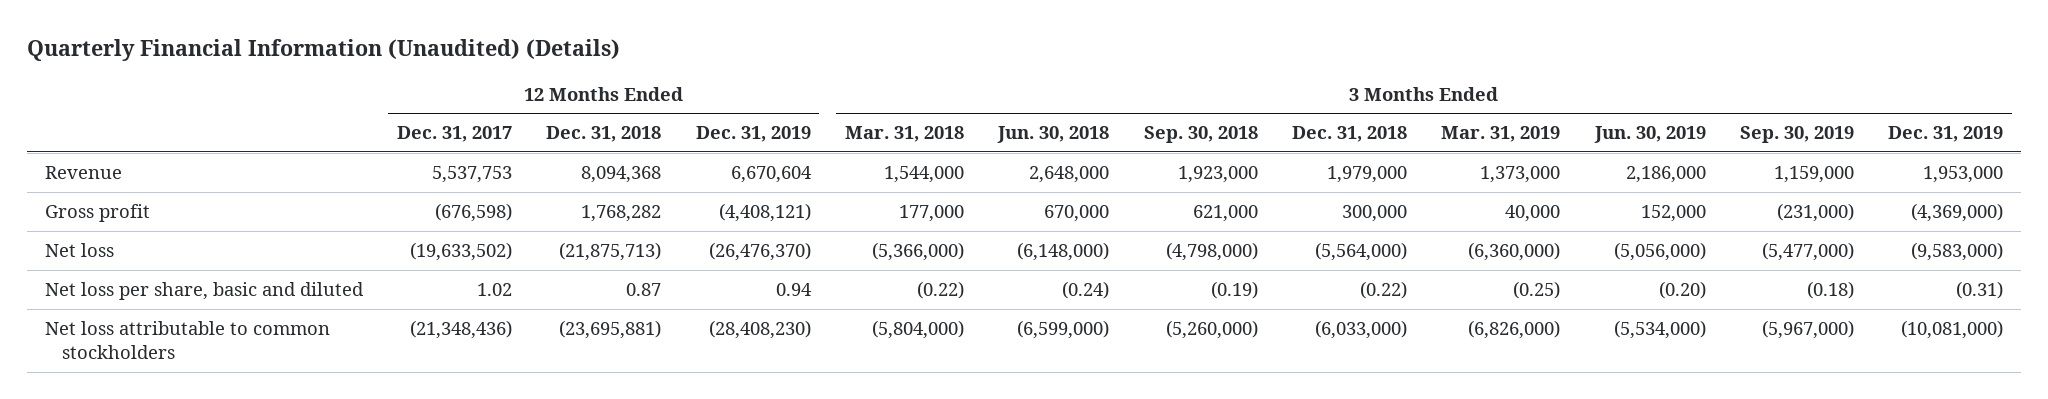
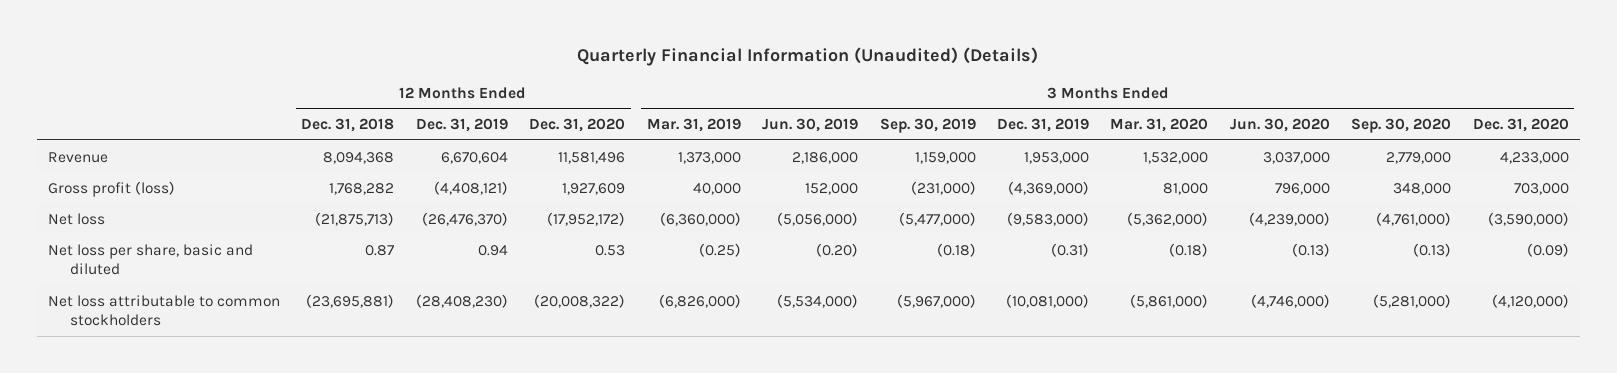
- | 12 Months Ended Dec. 31, 2017 | 12 Months Ended Dec. 31, 2018 | 12 Months Ended Dec. 31, 2019 | 3 Months Ended Mar. 31, 2018 | 3 Months Ended Jun. 30, 2018 | 3 Months Ended Sep. 30, 2018 | 3 Months Ended Dec. 31, 2018 | 3 Months Ended Mar. 31, 2019 | 3 Months Ended Jun. 30, 2019 | 3 Months Ended Sep. 30, 2019 | 3 Months Ended Dec. 31, 2019
+ | 12 Months Ended Dec. 31, 2018 | 12 Months Ended Dec. 31, 2019 | 12 Months Ended Dec. 31, 2020 | 3 Months Ended Mar. 31, 2019 | 3 Months Ended Jun. 30, 2019 | 3 Months Ended Sep. 30, 2019 | 3 Months Ended Dec. 31, 2019 | 3 Months Ended Mar. 31, 2020 | 3 Months Ended Jun. 30, 2020 | 3 Months Ended Sep. 30, 2020 | 3 Months Ended Dec. 31, 2020
- Gross profit | (676,598) | 1,768,282 | (4,408,121) | 177,000 | 670,000 | 621,000 | 300,000 | 40,000 | 152,000 | (231,000) | (4,369,000)
+ Gross profit (loss) | 1,768,282 | (4,408,121) | 1,927,609 | 40,000 | 152,000 | (231,000) | (4,369,000) | 81,000 | 796,000 | 348,000 | 703,000

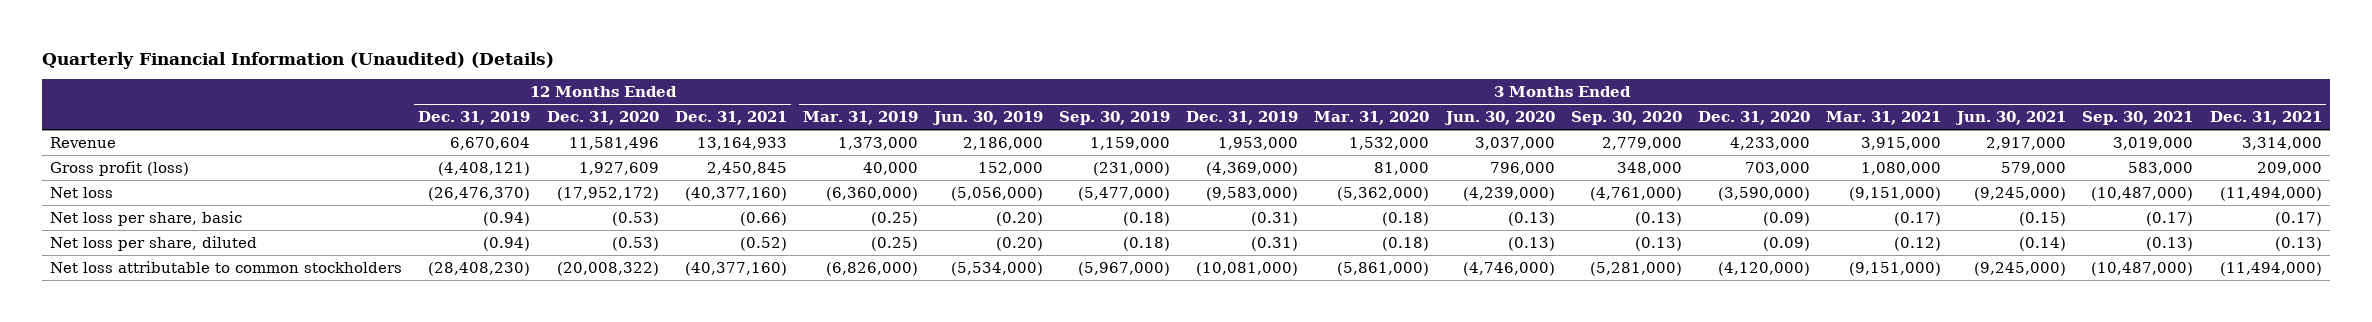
- | 12 Months Ended Dec. 31, 2018 | 12 Months Ended Dec. 31, 2019 | 12 Months Ended Dec. 31, 2020 | 3 Months Ended Mar. 31, 2019 | 3 Months Ended Jun. 30, 2019 | 3 Months Ended Sep. 30, 2019 | 3 Months Ended Dec. 31, 2019 | 3 Months Ended Mar. 31, 2020 | 3 Months Ended Jun. 30, 2020 | 3 Months Ended Sep. 30, 2020 | 3 Months Ended Dec. 31, 2020
+ | 12 Months Ended Dec. 31, 2019 | 12 Months Ended Dec. 31, 2020 | 12 Months Ended Dec. 31, 2021 | 3 Months Ended Mar. 31, 2019 | 3 Months Ended Jun. 30, 2019 | 3 Months Ended Sep. 30, 2019 | 3 Months Ended Dec. 31, 2019 | 3 Months Ended Mar. 31, 2020 | 3 Months Ended Jun. 30, 2020 | 3 Months Ended Sep. 30, 2020 | 3 Months Ended Dec. 31, 2020 | 3 Months Ended Mar. 31, 2021 | 3 Months Ended Jun. 30, 2021 | 3 Months Ended Sep. 30, 2021 | 3 Months Ended Dec. 31, 2021
- Net loss per share, basic and diluted | 0.87 | 0.94 | 0.53 | (0.25) | (0.20) | (0.18) | (0.31) | (0.18) | (0.13) | (0.13) | (0.09)
+ Net loss per share, basic | (0.94) | (0.53) | (0.66) | (0.25) | (0.20) | (0.18) | (0.31) | (0.18) | (0.13) | (0.13) | (0.09) | (0.17) | (0.15) | (0.17) | (0.17)
+ Net loss per share, diluted | (0.94) | (0.53) | (0.52) | (0.25) | (0.20) | (0.18) | (0.31) | (0.18) | (0.13) | (0.13) | (0.09) | (0.12) | (0.14) | (0.13) | (0.13)

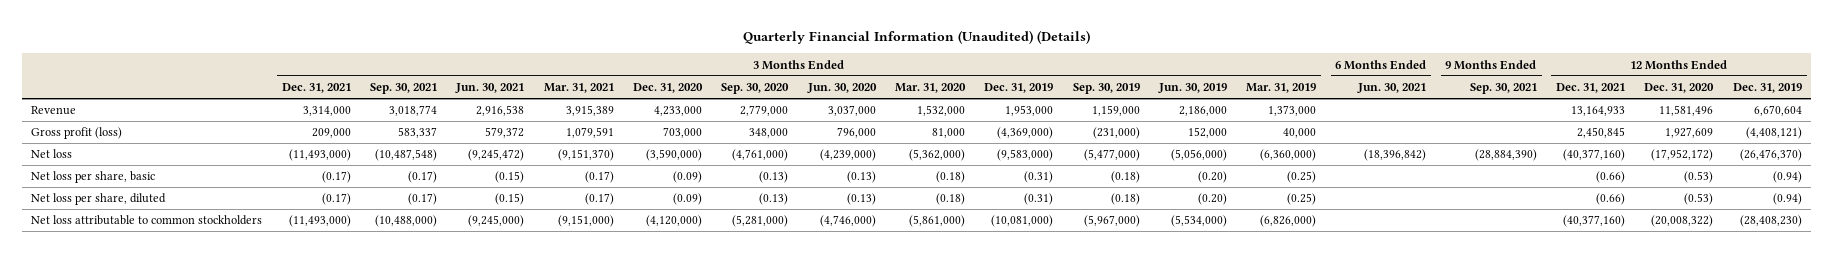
- | 12 Months Ended Dec. 31, 2019 | 12 Months Ended Dec. 31, 2020 | 12 Months Ended Dec. 31, 2021 | 3 Months Ended Mar. 31, 2019 | 3 Months Ended Jun. 30, 2019 | 3 Months Ended Sep. 30, 2019 | 3 Months Ended Dec. 31, 2019 | 3 Months Ended Mar. 31, 2020 | 3 Months Ended Jun. 30, 2020 | 3 Months Ended Sep. 30, 2020 | 3 Months Ended Dec. 31, 2020 | 3 Months Ended Mar. 31, 2021 | 3 Months Ended Jun. 30, 2021 | 3 Months Ended Sep. 30, 2021 | 3 Months Ended Dec. 31, 2021
+ | 3 Months Ended Dec. 31, 2021 | 3 Months Ended Sep. 30, 2021 | 3 Months Ended Jun. 30, 2021 | 3 Months Ended Mar. 31, 2021 | 3 Months Ended Dec. 31, 2020 | 3 Months Ended Sep. 30, 2020 | 3 Months Ended Jun. 30, 2020 | 3 Months Ended Mar. 31, 2020 | 3 Months Ended Dec. 31, 2019 | 3 Months Ended Sep. 30, 2019 | 3 Months Ended Jun. 30, 2019 | 3 Months Ended Mar. 31, 2019 | 6 Months Ended Jun. 30, 2021 | 9 Months Ended Sep. 30, 2021 | 12 Months Ended Dec. 31, 2021 | 12 Months Ended Dec. 31, 2020 | 12 Months Ended Dec. 31, 2019
- Revenue | 6,670,604 | 11,581,496 | 13,164,933 | 1,373,000 | 2,186,000 | 1,159,000 | 1,953,000 | 1,532,000 | 3,037,000 | 2,779,000 | 4,233,000 | 3,915,000 | 2,917,000 | 3,019,000 | 3,314,000
- Gross profit (loss) | (4,408,121) | 1,927,609 | 2,450,845 | 40,000 | 152,000 | (231,000) | (4,369,000) | 81,000 | 796,000 | 348,000 | 703,000 | 1,080,000 | 579,000 | 583,000 | 209,000
- Net loss | (26,476,370) | (17,952,172) | (40,377,160) | (6,360,000) | (5,056,000) | (5,477,000) | (9,583,000) | (5,362,000) | (4,239,000) | (4,761,000) | (3,590,000) | (9,151,000) | (9,245,000) | (10,487,000) | (11,494,000)
+ Revenue | 3,314,000 | 3,018,774 | 2,916,538 | 3,915,389 | 4,233,000 | 2,779,000 | 3,037,000 | 1,532,000 | 1,953,000 | 1,159,000 | 2,186,000 | 1,373,000 | | | 13,164,933 | 11,581,496 | 6,670,604
+ Gross profit (loss) | 209,000 | 583,337 | 579,372 | 1,079,591 | 703,000 | 348,000 | 796,000 | 81,000 | (4,369,000) | (231,000) | 152,000 | 40,000 | | | 2,450,845 | 1,927,609 | (4,408,121)
+ Net loss | (11,493,000) | (10,487,548) | (9,245,472) | (9,151,370) | (3,590,000) | (4,761,000) | (4,239,000) | (5,362,000) | (9,583,000) | (5,477,000) | (5,056,000) | (6,360,000) | (18,396,842) | (28,884,390) | (40,377,160) | (17,952,172) | (26,476,370)
- Net loss per share, diluted | (0.94) | (0.53) | (0.52) | (0.25) | (0.20) | (0.18) | (0.31) | (0.18) | (0.13) | (0.13) | (0.09) | (0.12) | (0.14) | (0.13) | (0.13)
- Net loss attributable to common stockholders | (28,408,230) | (20,008,322) | (40,377,160) | (6,826,000) | (5,534,000) | (5,967,000) | (10,081,000) | (5,861,000) | (4,746,000) | (5,281,000) | (4,120,000) | (9,151,000) | (9,245,000) | (10,487,000) | (11,494,000)
+ Net loss per share, diluted | (0.17) | (0.17) | (0.15) | (0.17) | (0.09) | (0.13) | (0.13) | (0.18) | (0.31) | (0.18) | (0.20) | (0.25) | | | (0.66) | (0.53) | (0.94)
+ Net loss attributable to common stockholders | (11,493,000) | (10,488,000) | (9,245,000) | (9,151,000) | (4,120,000) | (5,281,000) | (4,746,000) | (5,861,000) | (10,081,000) | (5,967,000) | (5,534,000) | (6,826,000) | | | (40,377,160) | (20,008,322) | (28,408,230)

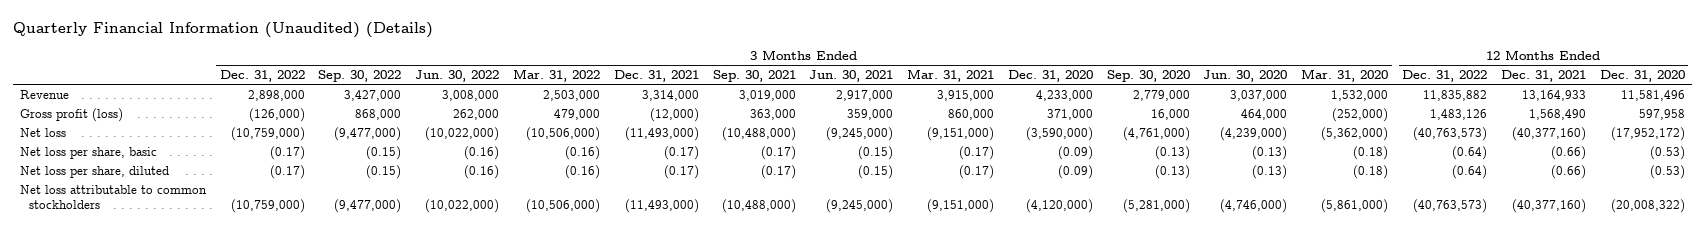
- | 3 Months Ended Dec. 31, 2021 | 3 Months Ended Sep. 30, 2021 | 3 Months Ended Jun. 30, 2021 | 3 Months Ended Mar. 31, 2021 | 3 Months Ended Dec. 31, 2020 | 3 Months Ended Sep. 30, 2020 | 3 Months Ended Jun. 30, 2020 | 3 Months Ended Mar. 31, 2020 | 3 Months Ended Dec. 31, 2019 | 3 Months Ended Sep. 30, 2019 | 3 Months Ended Jun. 30, 2019 | 3 Months Ended Mar. 31, 2019 | 6 Months Ended Jun. 30, 2021 | 9 Months Ended Sep. 30, 2021 | 12 Months Ended Dec. 31, 2021 | 12 Months Ended Dec. 31, 2020 | 12 Months Ended Dec. 31, 2019
+ | 3 Months Ended Dec. 31, 2022 | 3 Months Ended Sep. 30, 2022 | 3 Months Ended Jun. 30, 2022 | 3 Months Ended Mar. 31, 2022 | 3 Months Ended Dec. 31, 2021 | 3 Months Ended Sep. 30, 2021 | 3 Months Ended Jun. 30, 2021 | 3 Months Ended Mar. 31, 2021 | 3 Months Ended Dec. 31, 2020 | 3 Months Ended Sep. 30, 2020 | 3 Months Ended Jun. 30, 2020 | 3 Months Ended Mar. 31, 2020 | 12 Months Ended Dec. 31, 2022 | 12 Months Ended Dec. 31, 2021 | 12 Months Ended Dec. 31, 2020
- Revenue | 3,314,000 | 3,018,774 | 2,916,538 | 3,915,389 | 4,233,000 | 2,779,000 | 3,037,000 | 1,532,000 | 1,953,000 | 1,159,000 | 2,186,000 | 1,373,000 | | | 13,164,933 | 11,581,496 | 6,670,604
- Gross profit (loss) | 209,000 | 583,337 | 579,372 | 1,079,591 | 703,000 | 348,000 | 796,000 | 81,000 | (4,369,000) | (231,000) | 152,000 | 40,000 | | | 2,450,845 | 1,927,609 | (4,408,121)
- Net loss | (11,493,000) | (10,487,548) | (9,245,472) | (9,151,370) | (3,590,000) | (4,761,000) | (4,239,000) | (5,362,000) | (9,583,000) | (5,477,000) | (5,056,000) | (6,360,000) | (18,396,842) | (28,884,390) | (40,377,160) | (17,952,172) | (26,476,370)
+ Revenue | 2,898,000 | 3,427,000 | 3,008,000 | 2,503,000 | 3,314,000 | 3,019,000 | 2,917,000 | 3,915,000 | 4,233,000 | 2,779,000 | 3,037,000 | 1,532,000 | 11,835,882 | 13,164,933 | 11,581,496
+ Gross profit (loss) | (126,000) | 868,000 | 262,000 | 479,000 | (12,000) | 363,000 | 359,000 | 860,000 | 371,000 | 16,000 | 464,000 | (252,000) | 1,483,126 | 1,568,490 | 597,958
+ Net loss | (10,759,000) | (9,477,000) | (10,022,000) | (10,506,000) | (11,493,000) | (10,488,000) | (9,245,000) | (9,151,000) | (3,590,000) | (4,761,000) | (4,239,000) | (5,362,000) | (40,763,573) | (40,377,160) | (17,952,172)

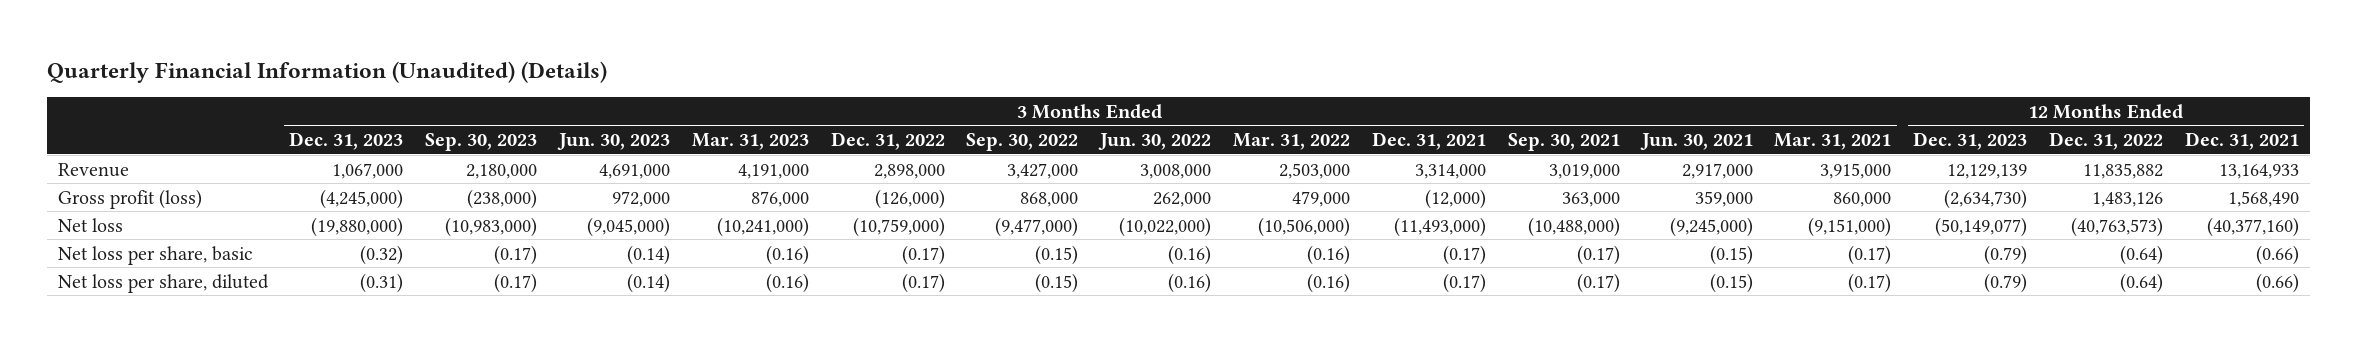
- | 3 Months Ended Dec. 31, 2022 | 3 Months Ended Sep. 30, 2022 | 3 Months Ended Jun. 30, 2022 | 3 Months Ended Mar. 31, 2022 | 3 Months Ended Dec. 31, 2021 | 3 Months Ended Sep. 30, 2021 | 3 Months Ended Jun. 30, 2021 | 3 Months Ended Mar. 31, 2021 | 3 Months Ended Dec. 31, 2020 | 3 Months Ended Sep. 30, 2020 | 3 Months Ended Jun. 30, 2020 | 3 Months Ended Mar. 31, 2020 | 12 Months Ended Dec. 31, 2022 | 12 Months Ended Dec. 31, 2021 | 12 Months Ended Dec. 31, 2020
+ | 3 Months Ended Dec. 31, 2023 | 3 Months Ended Sep. 30, 2023 | 3 Months Ended Jun. 30, 2023 | 3 Months Ended Mar. 31, 2023 | 3 Months Ended Dec. 31, 2022 | 3 Months Ended Sep. 30, 2022 | 3 Months Ended Jun. 30, 2022 | 3 Months Ended Mar. 31, 2022 | 3 Months Ended Dec. 31, 2021 | 3 Months Ended Sep. 30, 2021 | 3 Months Ended Jun. 30, 2021 | 3 Months Ended Mar. 31, 2021 | 12 Months Ended Dec. 31, 2023 | 12 Months Ended Dec. 31, 2022 | 12 Months Ended Dec. 31, 2021
- Net loss attributable to common stockholders | (10,759,000) | (9,477,000) | (10,022,000) | (10,506,000) | (11,493,000) | (10,488,000) | (9,245,000) | (9,151,000) | (4,120,000) | (5,281,000) | (4,746,000) | (5,861,000) | (40,763,573) | (40,377,160) | (20,008,322)

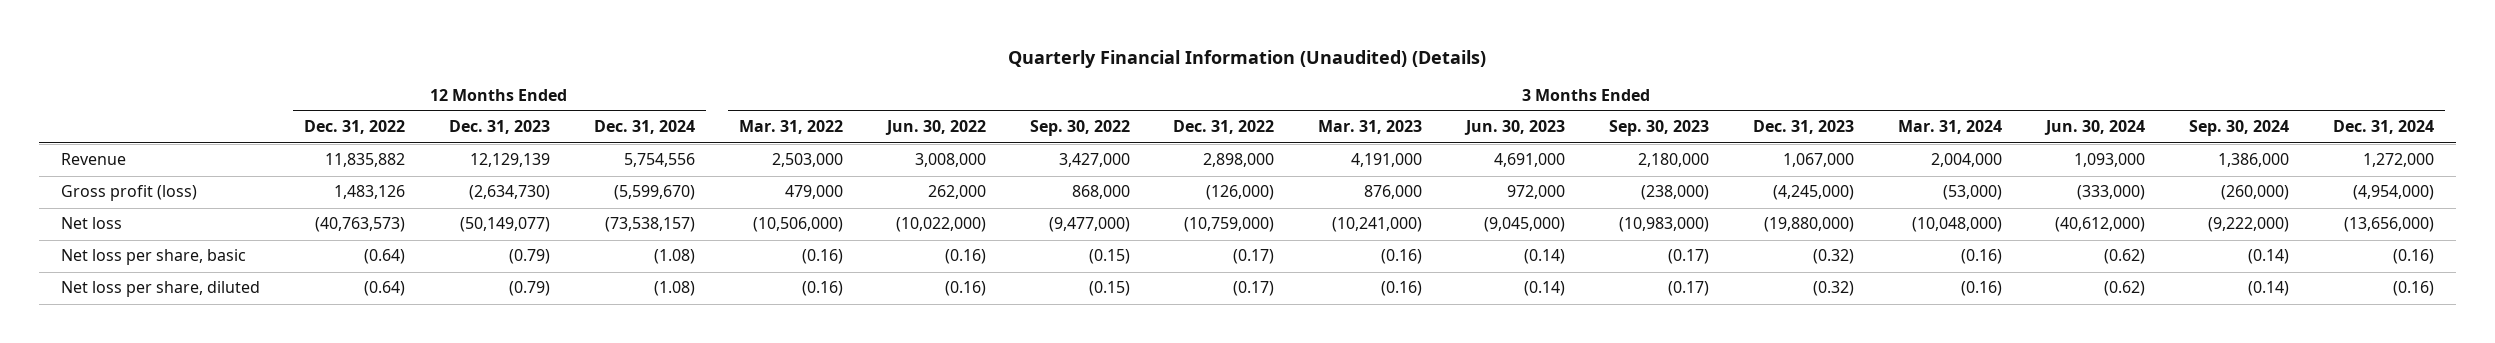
- | 3 Months Ended Dec. 31, 2023 | 3 Months Ended Sep. 30, 2023 | 3 Months Ended Jun. 30, 2023 | 3 Months Ended Mar. 31, 2023 | 3 Months Ended Dec. 31, 2022 | 3 Months Ended Sep. 30, 2022 | 3 Months Ended Jun. 30, 2022 | 3 Months Ended Mar. 31, 2022 | 3 Months Ended Dec. 31, 2021 | 3 Months Ended Sep. 30, 2021 | 3 Months Ended Jun. 30, 2021 | 3 Months Ended Mar. 31, 2021 | 12 Months Ended Dec. 31, 2023 | 12 Months Ended Dec. 31, 2022 | 12 Months Ended Dec. 31, 2021
+ | 12 Months Ended Dec. 31, 2022 | 12 Months Ended Dec. 31, 2023 | 12 Months Ended Dec. 31, 2024 | 3 Months Ended Mar. 31, 2022 | 3 Months Ended Jun. 30, 2022 | 3 Months Ended Sep. 30, 2022 | 3 Months Ended Dec. 31, 2022 | 3 Months Ended Mar. 31, 2023 | 3 Months Ended Jun. 30, 2023 | 3 Months Ended Sep. 30, 2023 | 3 Months Ended Dec. 31, 2023 | 3 Months Ended Mar. 31, 2024 | 3 Months Ended Jun. 30, 2024 | 3 Months Ended Sep. 30, 2024 | 3 Months Ended Dec. 31, 2024
- Net loss per share, diluted | (0.31) | (0.17) | (0.14) | (0.16) | (0.17) | (0.15) | (0.16) | (0.16) | (0.17) | (0.17) | (0.15) | (0.17) | (0.79) | (0.64) | (0.66)
+ Net loss per share, diluted | (0.64) | (0.79) | (1.08) | (0.16) | (0.16) | (0.15) | (0.17) | (0.16) | (0.14) | (0.17) | (0.32) | (0.16) | (0.62) | (0.14) | (0.16)

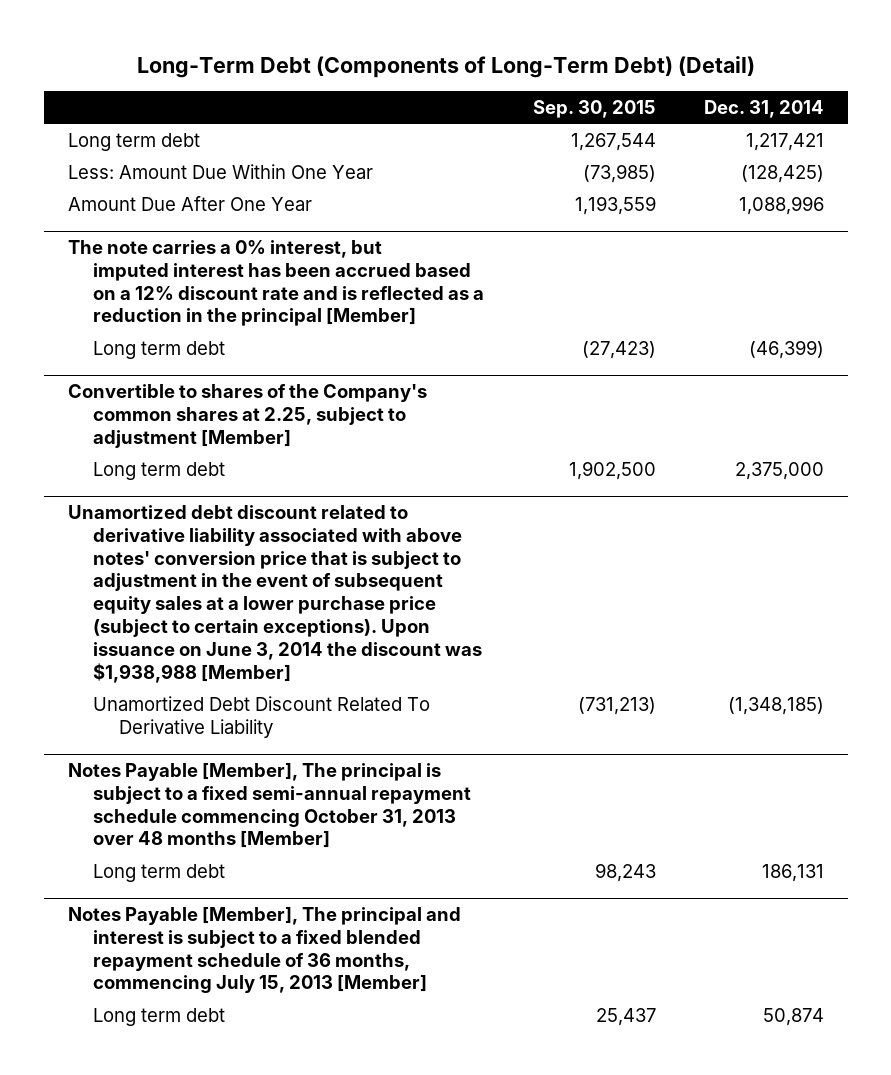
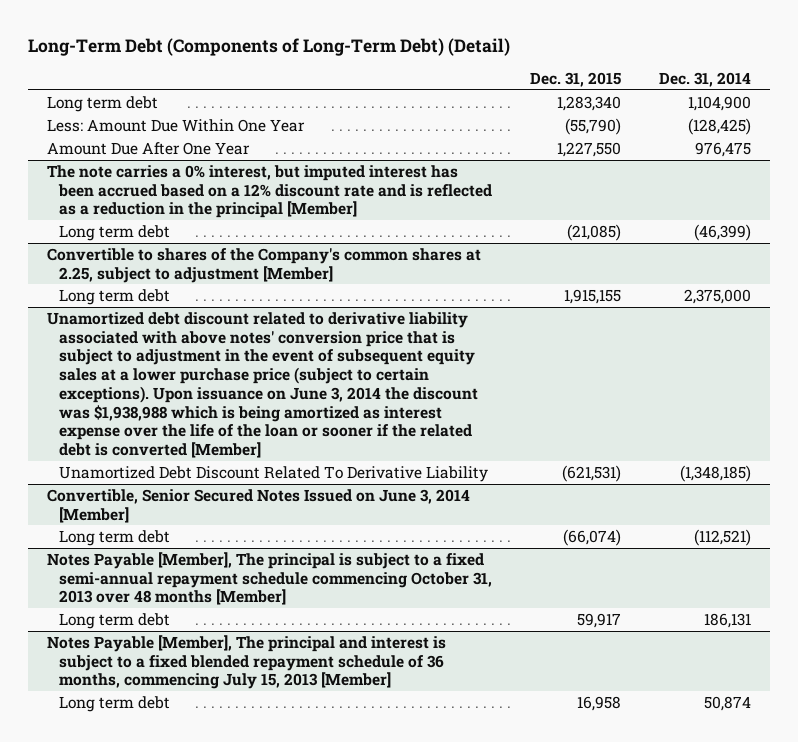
- | Sep. 30, 2015 | Dec. 31, 2014
+ | Dec. 31, 2015 | Dec. 31, 2014
- Long term debt | 1,267,544 | 1,217,421
+ Long term debt | 1,283,340 | 1,104,900
- Amount Due After One Year | 1,193,559 | 1,088,996
+ Amount Due After One Year | 1,227,550 | 976,475
- Unamortized debt discount related to derivative liability associated with above notes' conversion price that is subject to adjustment in the event of subsequent equity sales at a lower purchase price (subject to certain exceptions). Upon issuance on June 3, 2014 the discount was $1,938,988 [Member]
+ Unamortized debt discount related to derivative liability associated with above notes' conversion price that is subject to adjustment in the event of subsequent equity sales at a lower purchase price (subject to certain exceptions). Upon issuance on June 3, 2014 the discount was $1,938,988 which is being amortized as interest expense over the life of the loan or sooner if the related debt is converted [Member]
+ Convertible, Senior Secured Notes Issued on June 3, 2014 [Member]
+ Long term debt | (66,074) | (112,521)

